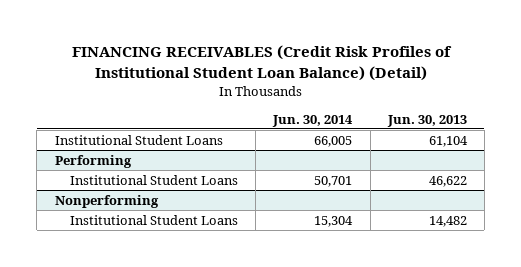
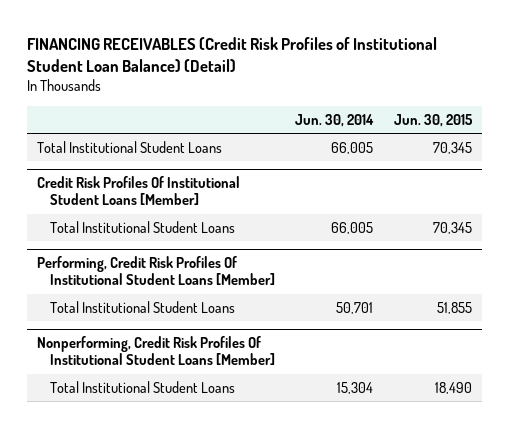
- | Jun. 30, 2014 | Jun. 30, 2013
+ | Jun. 30, 2014 | Jun. 30, 2015
- Institutional Student Loans | 66,005 | 61,104
- Performing
- Institutional Student Loans | 50,701 | 46,622
- Nonperforming
- Institutional Student Loans | 15,304 | 14,482
+ Total Institutional Student Loans | 66,005 | 70,345
+ Credit Risk Profiles Of Institutional Student Loans [Member]
+ Total Institutional Student Loans | 66,005 | 70,345
+ Performing, Credit Risk Profiles Of Institutional Student Loans [Member]
+ Total Institutional Student Loans | 50,701 | 51,855
+ Nonperforming, Credit Risk Profiles Of Institutional Student Loans [Member]
+ Total Institutional Student Loans | 15,304 | 18,490

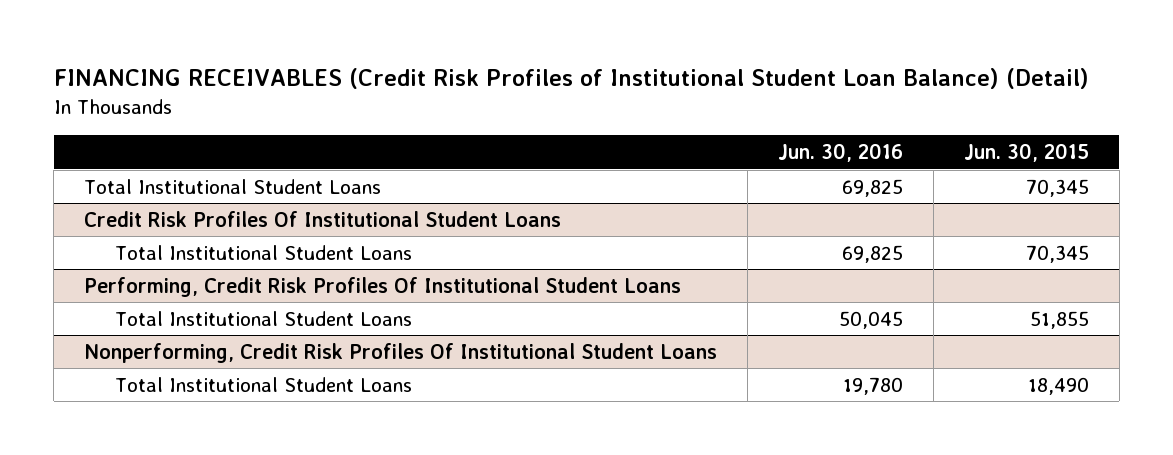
- | Jun. 30, 2014 | Jun. 30, 2015
+ | Jun. 30, 2016 | Jun. 30, 2015
- Credit Risk Profiles Of Institutional Student Loans [Member]
+ Credit Risk Profiles Of Institutional Student Loans
- Performing, Credit Risk Profiles Of Institutional Student Loans [Member]
+ Performing, Credit Risk Profiles Of Institutional Student Loans
- Nonperforming, Credit Risk Profiles Of Institutional Student Loans [Member]
+ Nonperforming, Credit Risk Profiles Of Institutional Student Loans

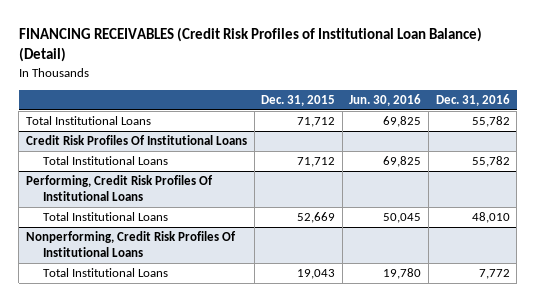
- FINANCING RECEIVABLES (Credit Risk Profiles of Institutional Student Loan Balance) (Detail)
+ FINANCING RECEIVABLES (Credit Risk Profiles of Institutional Loan Balance) (Detail)
- | Jun. 30, 2016 | Jun. 30, 2015
+ | Dec. 31, 2015 | Jun. 30, 2016 | Dec. 31, 2016
- Total Institutional Student Loans | 69,825 | 70,345
- Credit Risk Profiles Of Institutional Student Loans
- Total Institutional Student Loans | 69,825 | 70,345
- Performing, Credit Risk Profiles Of Institutional Student Loans
- Total Institutional Student Loans | 50,045 | 51,855
- Nonperforming, Credit Risk Profiles Of Institutional Student Loans
- Total Institutional Student Loans | 19,780 | 18,490
+ Total Institutional Loans | 71,712 | 69,825 | 55,782
+ Credit Risk Profiles Of Institutional Loans
+ Total Institutional Loans | 71,712 | 69,825 | 55,782
+ Performing, Credit Risk Profiles Of Institutional Loans
+ Total Institutional Loans | 52,669 | 50,045 | 48,010
+ Nonperforming, Credit Risk Profiles Of Institutional Loans
+ Total Institutional Loans | 19,043 | 19,780 | 7,772

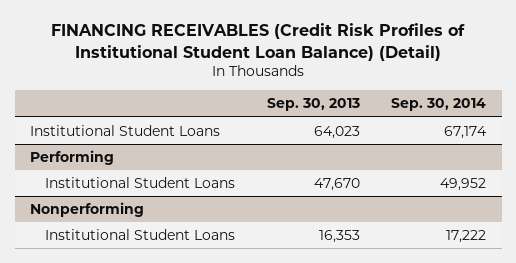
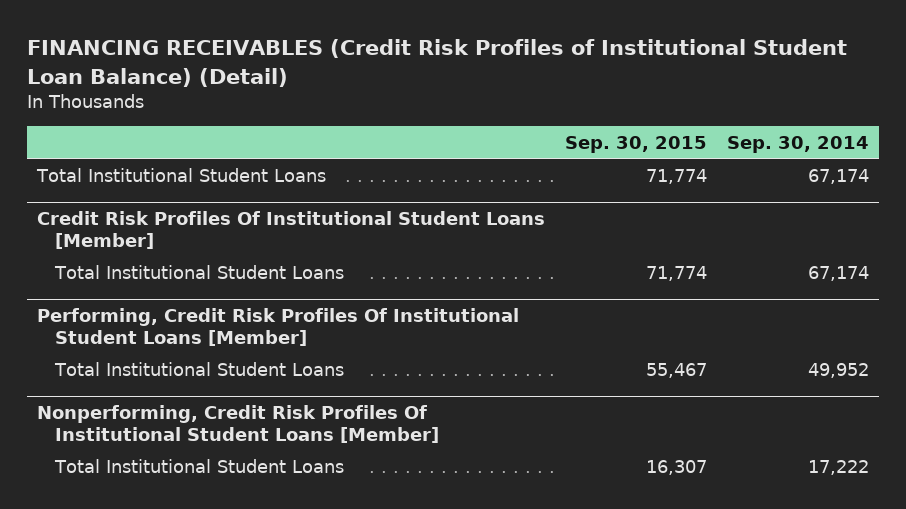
- | Sep. 30, 2013 | Sep. 30, 2014
+ | Sep. 30, 2015 | Sep. 30, 2014
- Institutional Student Loans | 64,023 | 67,174
- Performing
- Institutional Student Loans | 47,670 | 49,952
- Nonperforming
- Institutional Student Loans | 16,353 | 17,222
+ Total Institutional Student Loans | 71,774 | 67,174
+ Credit Risk Profiles Of Institutional Student Loans [Member]
+ Total Institutional Student Loans | 71,774 | 67,174
+ Performing, Credit Risk Profiles Of Institutional Student Loans [Member]
+ Total Institutional Student Loans | 55,467 | 49,952
+ Nonperforming, Credit Risk Profiles Of Institutional Student Loans [Member]
+ Total Institutional Student Loans | 16,307 | 17,222

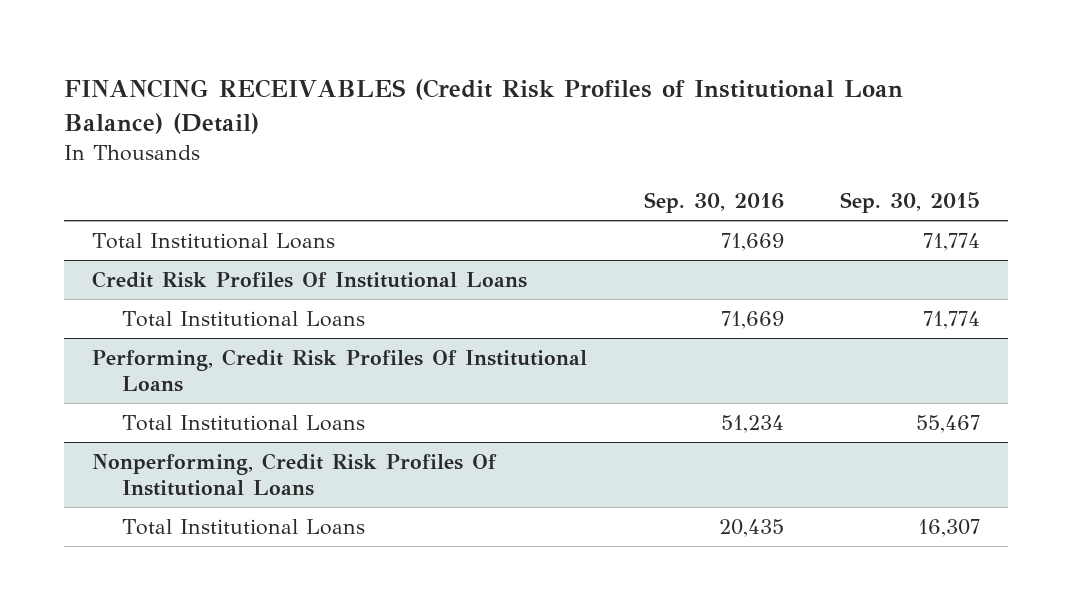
- FINANCING RECEIVABLES (Credit Risk Profiles of Institutional Student Loan Balance) (Detail)
+ FINANCING RECEIVABLES (Credit Risk Profiles of Institutional Loan Balance) (Detail)
- | Sep. 30, 2015 | Sep. 30, 2014
+ | Sep. 30, 2016 | Sep. 30, 2015
- Total Institutional Student Loans | 71,774 | 67,174
- Credit Risk Profiles Of Institutional Student Loans [Member]
- Total Institutional Student Loans | 71,774 | 67,174
- Performing, Credit Risk Profiles Of Institutional Student Loans [Member]
- Total Institutional Student Loans | 55,467 | 49,952
- Nonperforming, Credit Risk Profiles Of Institutional Student Loans [Member]
- Total Institutional Student Loans | 16,307 | 17,222
+ Total Institutional Loans | 71,669 | 71,774
+ Credit Risk Profiles Of Institutional Loans
+ Total Institutional Loans | 71,669 | 71,774
+ Performing, Credit Risk Profiles Of Institutional Loans
+ Total Institutional Loans | 51,234 | 55,467
+ Nonperforming, Credit Risk Profiles Of Institutional Loans
+ Total Institutional Loans | 20,435 | 16,307

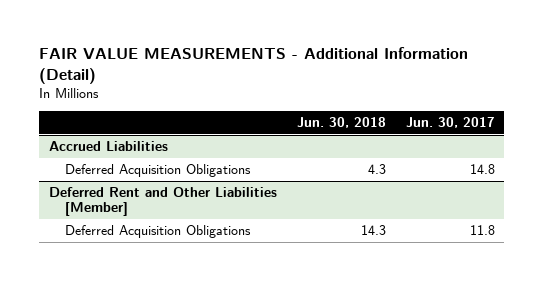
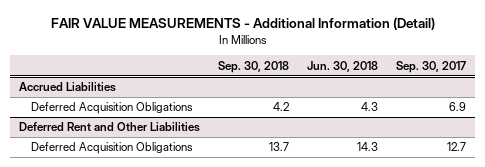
- | Jun. 30, 2018 | Jun. 30, 2017
+ | Sep. 30, 2018 | Jun. 30, 2018 | Sep. 30, 2017
- Deferred Rent and Other Liabilities [Member]
+ Deferred Rent and Other Liabilities

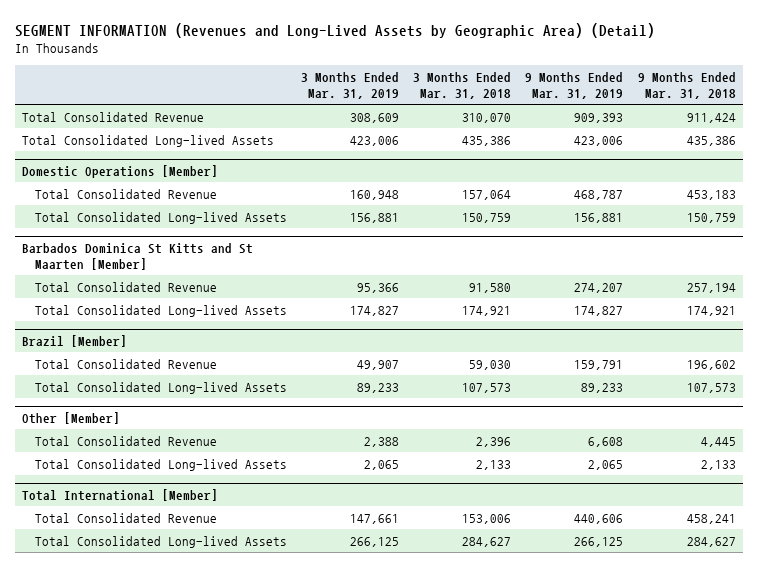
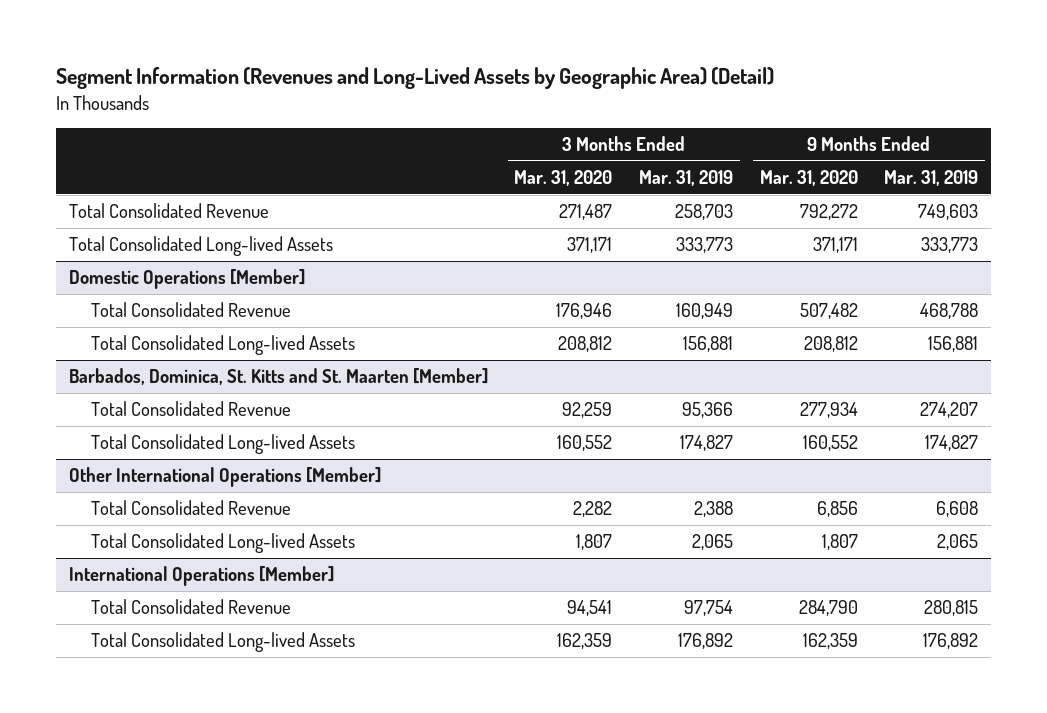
- SEGMENT INFORMATION (Revenues and Long-Lived Assets by Geographic Area) (Detail)
+ Segment Information (Revenues and Long-Lived Assets by Geographic Area) (Detail)
- | 3 Months Ended Mar. 31, 2019 | 3 Months Ended Mar. 31, 2018 | 9 Months Ended Mar. 31, 2019 | 9 Months Ended Mar. 31, 2018
+ | 3 Months Ended Mar. 31, 2020 | 3 Months Ended Mar. 31, 2019 | 9 Months Ended Mar. 31, 2020 | 9 Months Ended Mar. 31, 2019
- Total Consolidated Revenue | 308,609 | 310,070 | 909,393 | 911,424
- Total Consolidated Long-lived Assets | 423,006 | 435,386 | 423,006 | 435,386
+ Total Consolidated Revenue | 271,487 | 258,703 | 792,272 | 749,603
+ Total Consolidated Long-lived Assets | 371,171 | 333,773 | 371,171 | 333,773
@ Domestic Operations [Member]
- Total Consolidated Revenue | 160,948 | 157,064 | 468,787 | 453,183
+ Total Consolidated Revenue | 176,946 | 160,949 | 507,482 | 468,788
- Barbados Dominica St Kitts and St Maarten [Member]
+ Barbados, Dominica, St. Kitts and St. Maarten [Member]
- Brazil [Member]
- Total Consolidated Revenue | 49,907 | 59,030 | 159,791 | 196,602
- Total Consolidated Long-lived Assets | 89,233 | 107,573 | 89,233 | 107,573
- Other [Member]
+ Other International Operations [Member]
- Total International [Member]
- Total Consolidated Revenue | 147,661 | 153,006 | 440,606 | 458,241
- Total Consolidated Long-lived Assets | 266,125 | 284,627 | 266,125 | 284,627
+ International Operations [Member]
+ Total Consolidated Revenue | 94,541 | 97,754 | 284,790 | 280,815
+ Total Consolidated Long-lived Assets | 162,359 | 176,892 | 162,359 | 176,892

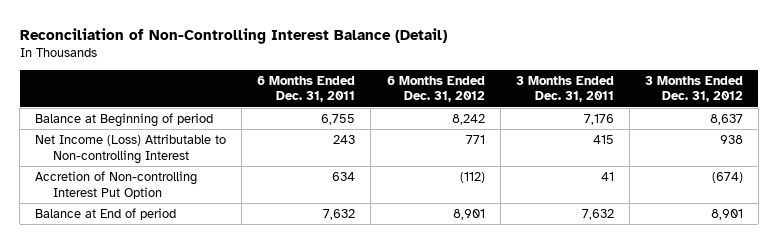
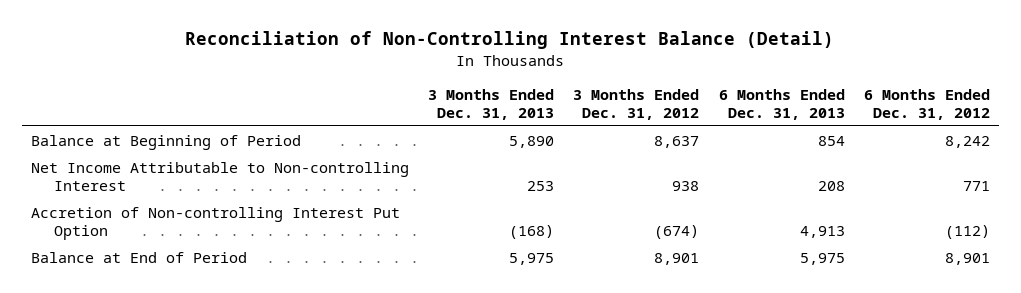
- | 6 Months Ended Dec. 31, 2011 | 6 Months Ended Dec. 31, 2012 | 3 Months Ended Dec. 31, 2011 | 3 Months Ended Dec. 31, 2012
+ | 3 Months Ended Dec. 31, 2013 | 3 Months Ended Dec. 31, 2012 | 6 Months Ended Dec. 31, 2013 | 6 Months Ended Dec. 31, 2012
- Balance at Beginning of period | 6,755 | 8,242 | 7,176 | 8,637
- Net Income (Loss) Attributable to Non-controlling Interest | 243 | 771 | 415 | 938
+ Balance at Beginning of Period | 5,890 | 8,637 | 854 | 8,242
+ Net Income Attributable to Non-controlling Interest | 253 | 938 | 208 | 771
- Balance at End of period | 7,632 | 8,901 | 7,632 | 8,901
+ Balance at End of Period | 5,975 | 8,901 | 5,975 | 8,901

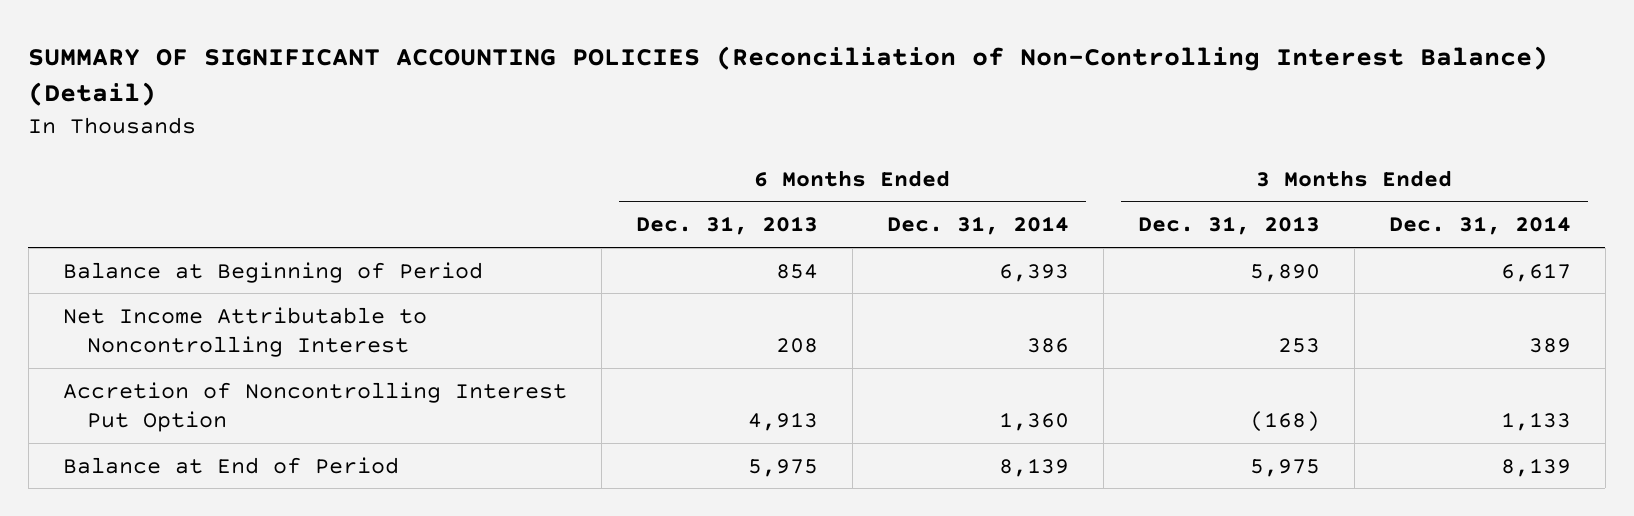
- Reconciliation of Non-Controlling Interest Balance (Detail)
+ SUMMARY OF SIGNIFICANT ACCOUNTING POLICIES (Reconciliation of Non-Controlling Interest Balance) (Detail)
- | 3 Months Ended Dec. 31, 2013 | 3 Months Ended Dec. 31, 2012 | 6 Months Ended Dec. 31, 2013 | 6 Months Ended Dec. 31, 2012
+ | 6 Months Ended Dec. 31, 2013 | 6 Months Ended Dec. 31, 2014 | 3 Months Ended Dec. 31, 2013 | 3 Months Ended Dec. 31, 2014
- Net Income Attributable to Non-controlling Interest | 253 | 938 | 208 | 771
- Accretion of Non-controlling Interest Put Option | (168) | (674) | 4,913 | (112)
+ Net Income Attributable to Noncontrolling Interest | 208 | 386 | 253 | 389
+ Accretion of Noncontrolling Interest Put Option | 4,913 | 1,360 | (168) | 1,133

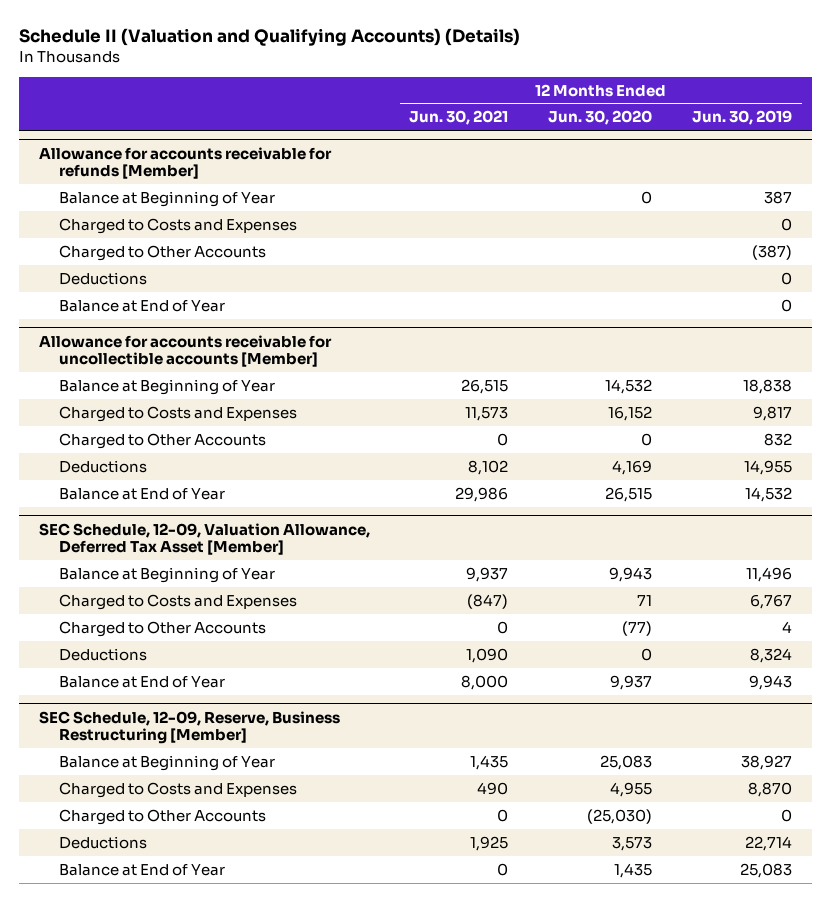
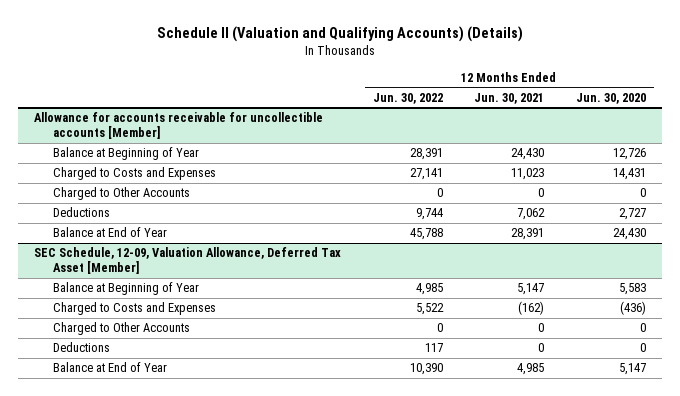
- | 12 Months Ended Jun. 30, 2021 | 12 Months Ended Jun. 30, 2020 | 12 Months Ended Jun. 30, 2019
+ | 12 Months Ended Jun. 30, 2022 | 12 Months Ended Jun. 30, 2021 | 12 Months Ended Jun. 30, 2020
- Allowance for accounts receivable for refunds [Member]
- Balance at Beginning of Year | | 0 | 387
- Charged to Costs and Expenses | | | 0
- Charged to Other Accounts | | | (387)
- Deductions | | | 0
- Balance at End of Year | | | 0
@ Allowance for accounts receivable for uncollectible accounts [Member]
- Balance at Beginning of Year | 26,515 | 14,532 | 18,838
- Charged to Costs and Expenses | 11,573 | 16,152 | 9,817
+ Balance at Beginning of Year | 28,391 | 24,430 | 12,726
+ Charged to Costs and Expenses | 27,141 | 11,023 | 14,431
- Deductions | 8,102 | 4,169 | 14,955
- Balance at End of Year | 29,986 | 26,515 | 14,532
+ Deductions | 9,744 | 7,062 | 2,727
+ Balance at End of Year | 45,788 | 28,391 | 24,430
@ SEC Schedule, 12-09, Valuation Allowance, Deferred Tax Asset [Member]
- Balance at Beginning of Year | 9,937 | 9,943 | 11,496
- Charged to Costs and Expenses | (847) | 71 | 6,767
- Charged to Other Accounts | 0 | (77) | 4
- Deductions | 1,090 | 0 | 8,324
- Balance at End of Year | 8,000 | 9,937 | 9,943
- SEC Schedule, 12-09, Reserve, Business Restructuring [Member]
- Balance at Beginning of Year | 1,435 | 25,083 | 38,927
- Charged to Costs and Expenses | 490 | 4,955 | 8,870
- Charged to Other Accounts | 0 | (25,030) | 0
- Deductions | 1,925 | 3,573 | 22,714
- Balance at End of Year | 0 | 1,435 | 25,083
@ SEC Schedule, 12-09, Valuation Allowance, Deferred Tax Asset [Member]
+ Balance at Beginning of Year | 4,985 | 5,147 | 5,583
+ Charged to Costs and Expenses | 5,522 | (162) | (436)
+ Charged to Other Accounts | 0 | 0 | 0
+ Deductions | 117 | 0 | 0
+ Balance at End of Year | 10,390 | 4,985 | 5,147

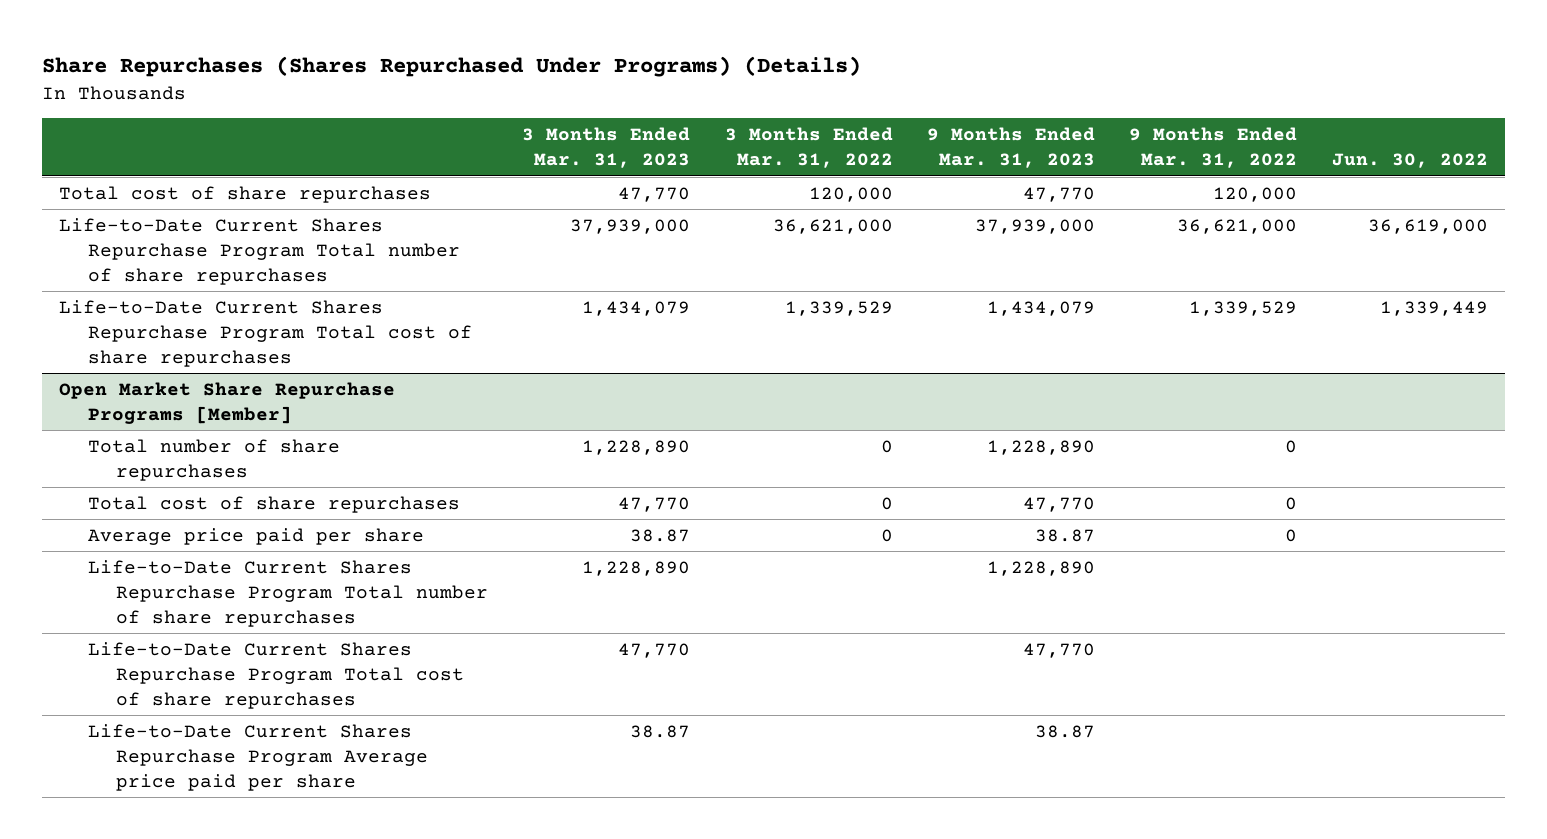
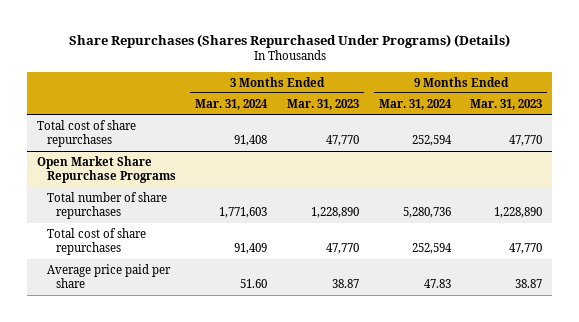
- | 3 Months Ended Mar. 31, 2023 | 3 Months Ended Mar. 31, 2022 | 9 Months Ended Mar. 31, 2023 | 9 Months Ended Mar. 31, 2022 | Jun. 30, 2022
+ | 3 Months Ended Mar. 31, 2024 | 3 Months Ended Mar. 31, 2023 | 9 Months Ended Mar. 31, 2024 | 9 Months Ended Mar. 31, 2023
- Life-to-Date Current Shares Repurchase Program Total number of share repurchases | 37,939,000 | 36,621,000 | 37,939,000 | 36,621,000 | 36,619,000
- Life-to-Date Current Shares Repurchase Program Total cost of share repurchases | 1,434,079 | 1,339,529 | 1,434,079 | 1,339,529 | 1,339,449
- Open Market Share Repurchase Programs [Member]
+ Open Market Share Repurchase Programs
- Life-to-Date Current Shares Repurchase Program Total number of share repurchases | 1,228,890 | | 1,228,890 | |
- Life-to-Date Current Shares Repurchase Program Total cost of share repurchases | 47,770 | | 47,770 | |
- Life-to-Date Current Shares Repurchase Program Average price paid per share | 38.87 | | 38.87 | |

